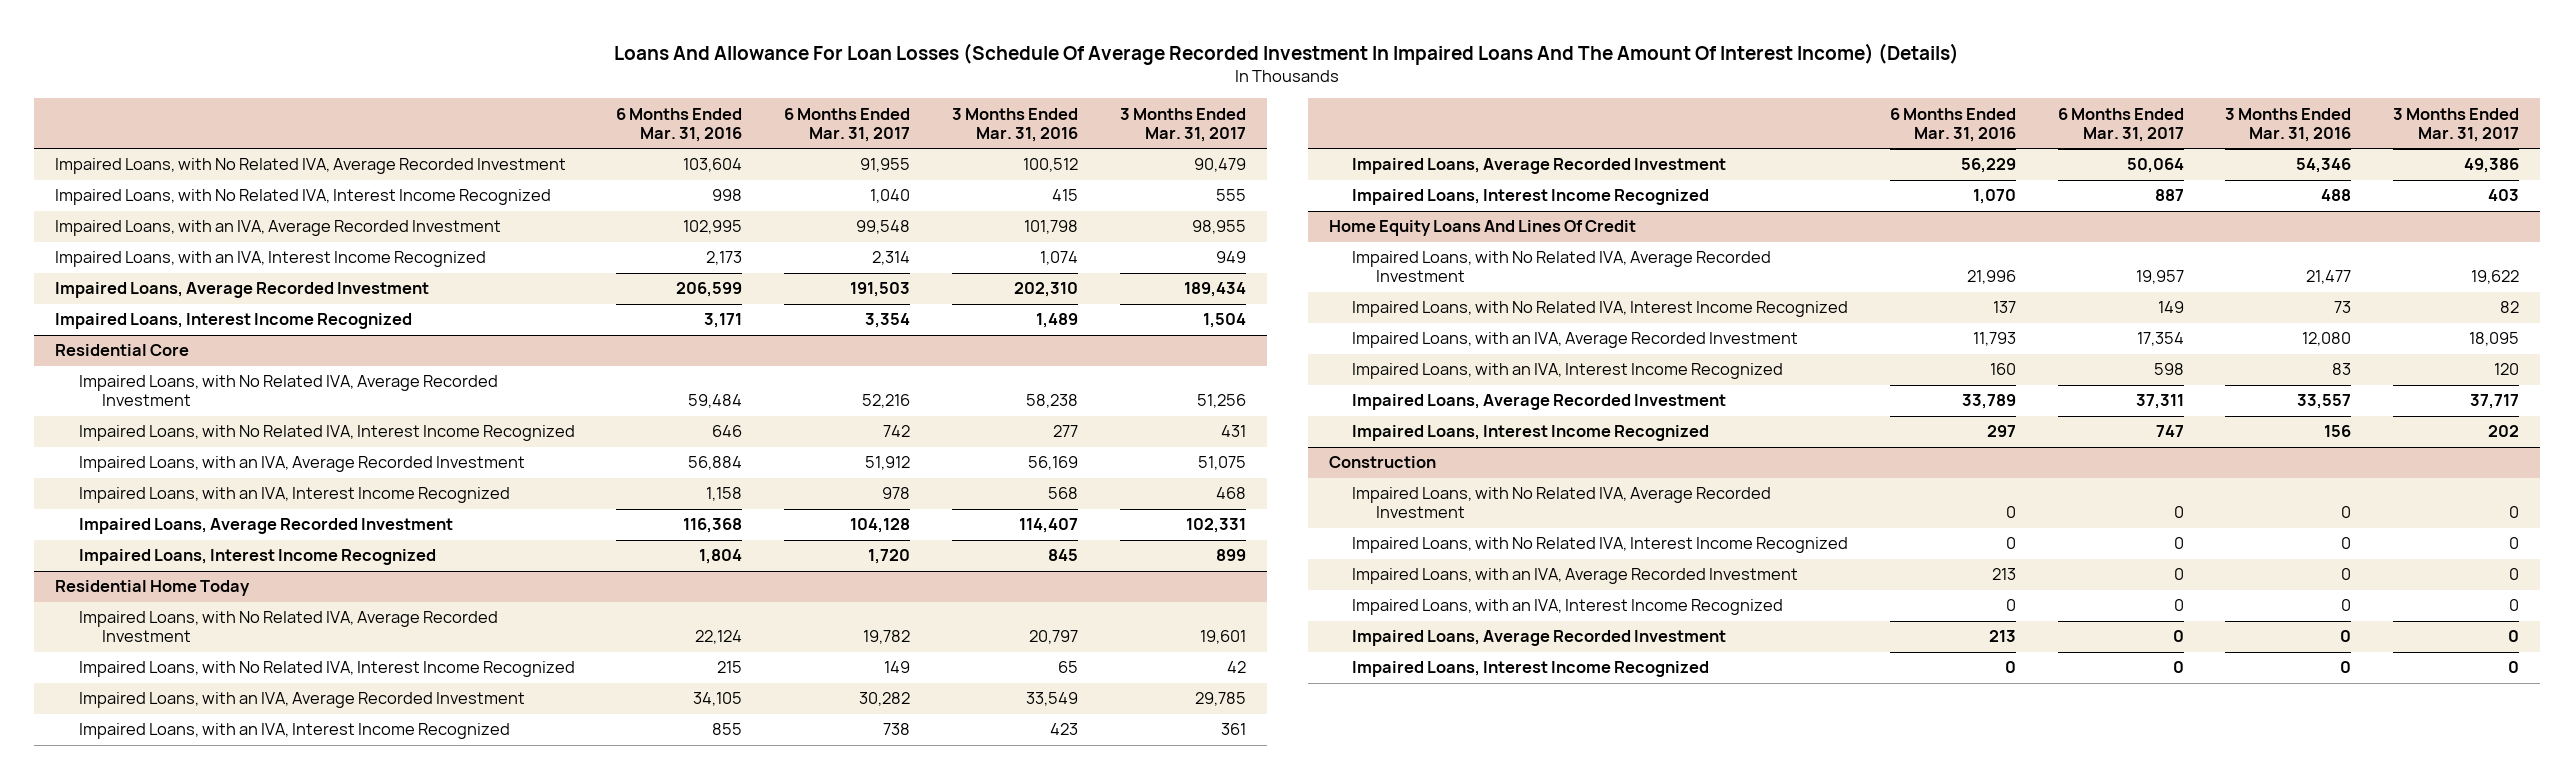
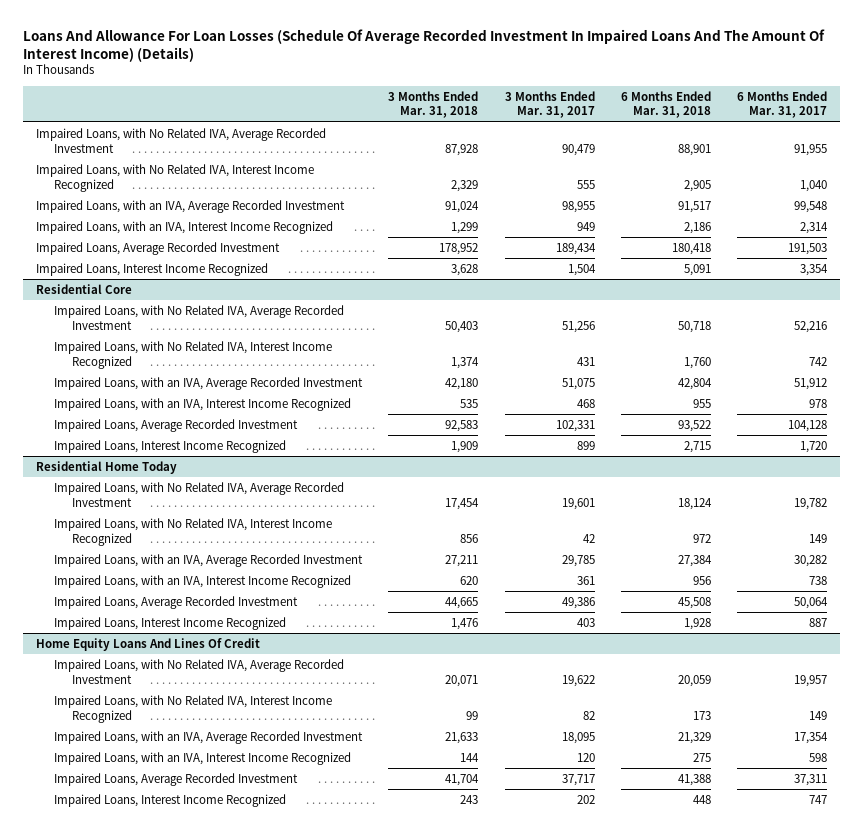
- | 6 Months Ended Mar. 31, 2016 | 6 Months Ended Mar. 31, 2017 | 3 Months Ended Mar. 31, 2016 | 3 Months Ended Mar. 31, 2017
+ | 3 Months Ended Mar. 31, 2018 | 3 Months Ended Mar. 31, 2017 | 6 Months Ended Mar. 31, 2018 | 6 Months Ended Mar. 31, 2017
- Construction
- Impaired Loans, with No Related IVA, Average Recorded Investment | 0 | 0 | 0 | 0
- Impaired Loans, with No Related IVA, Interest Income Recognized | 0 | 0 | 0 | 0
- Impaired Loans, with an IVA, Average Recorded Investment | 213 | 0 | 0 | 0
- Impaired Loans, with an IVA, Interest Income Recognized | 0 | 0 | 0 | 0
- Impaired Loans, Average Recorded Investment | 213 | 0 | 0 | 0
- Impaired Loans, Interest Income Recognized | 0 | 0 | 0 | 0

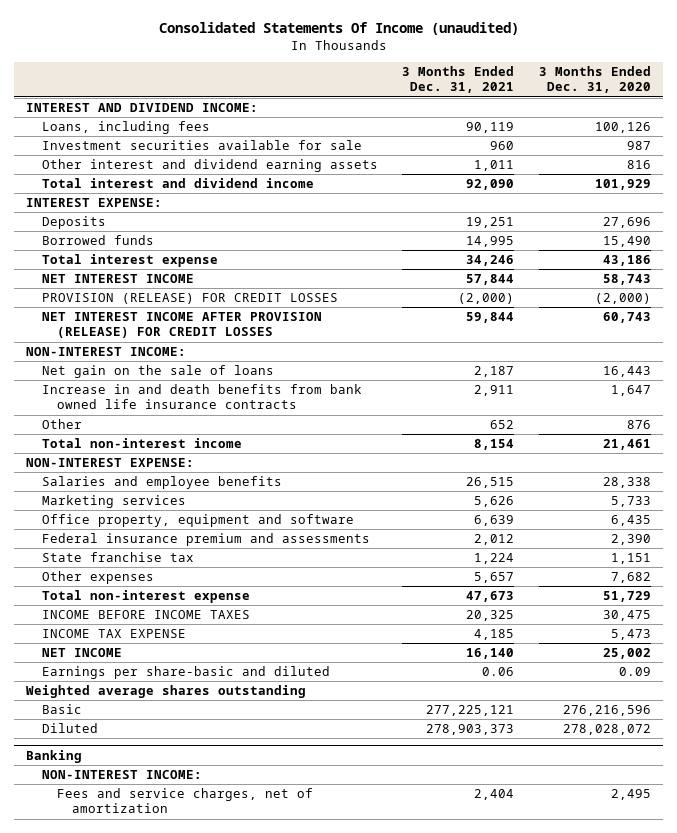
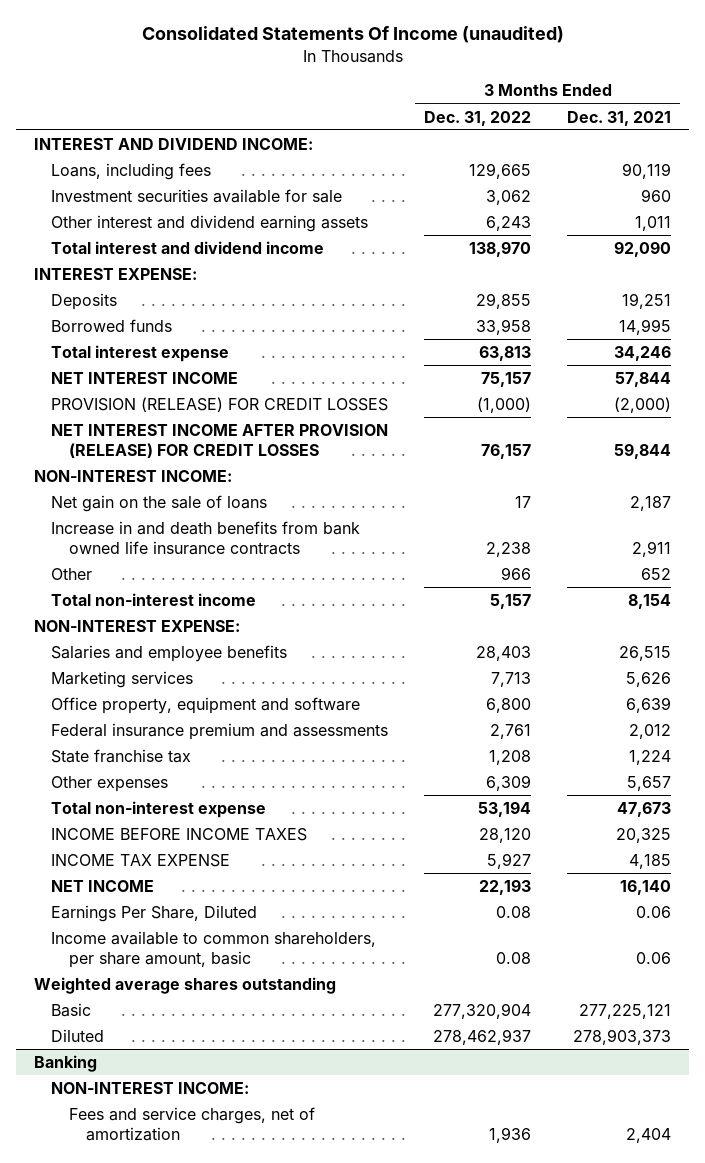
- | 3 Months Ended Dec. 31, 2021 | 3 Months Ended Dec. 31, 2020
+ | 3 Months Ended Dec. 31, 2022 | 3 Months Ended Dec. 31, 2021
- Earnings per share-basic and diluted | 0.06 | 0.09
+ Earnings Per Share, Diluted | 0.08 | 0.06
+ Income available to common shareholders, per share amount, basic | 0.08 | 0.06

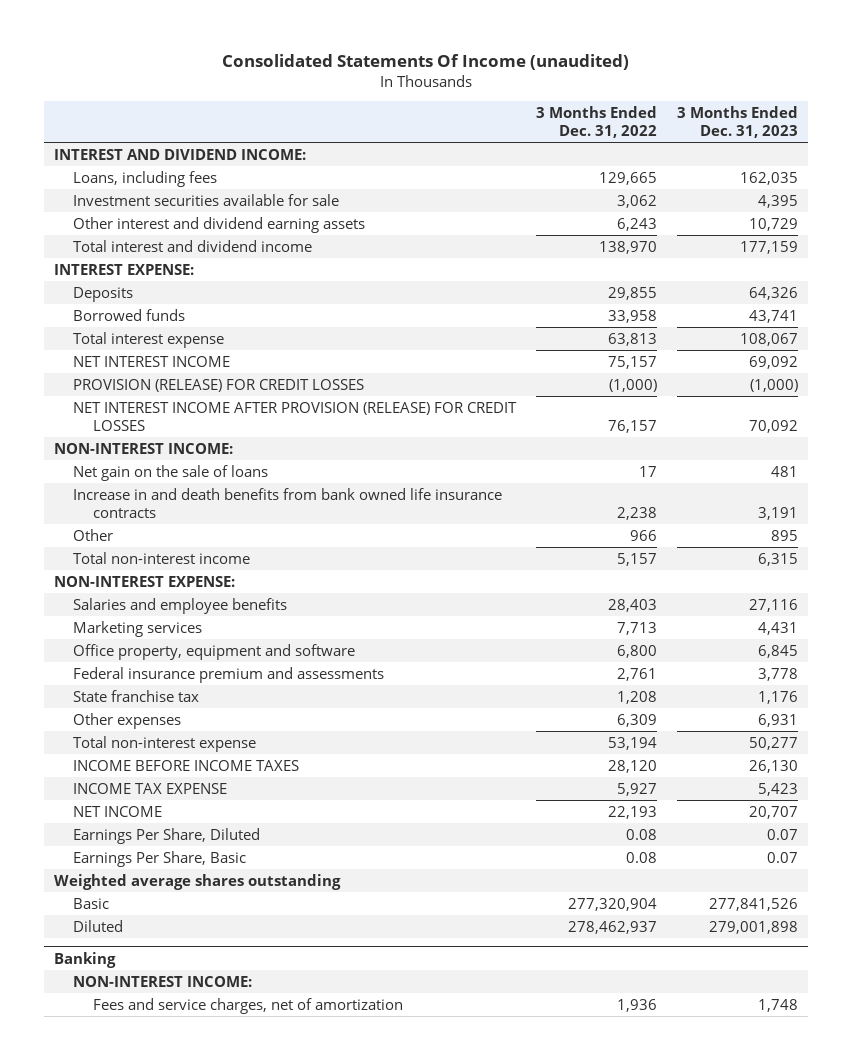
- | 3 Months Ended Dec. 31, 2022 | 3 Months Ended Dec. 31, 2021
+ | 3 Months Ended Dec. 31, 2022 | 3 Months Ended Dec. 31, 2023
- Income available to common shareholders, per share amount, basic | 0.08 | 0.06
+ Earnings Per Share, Basic | 0.08 | 0.07

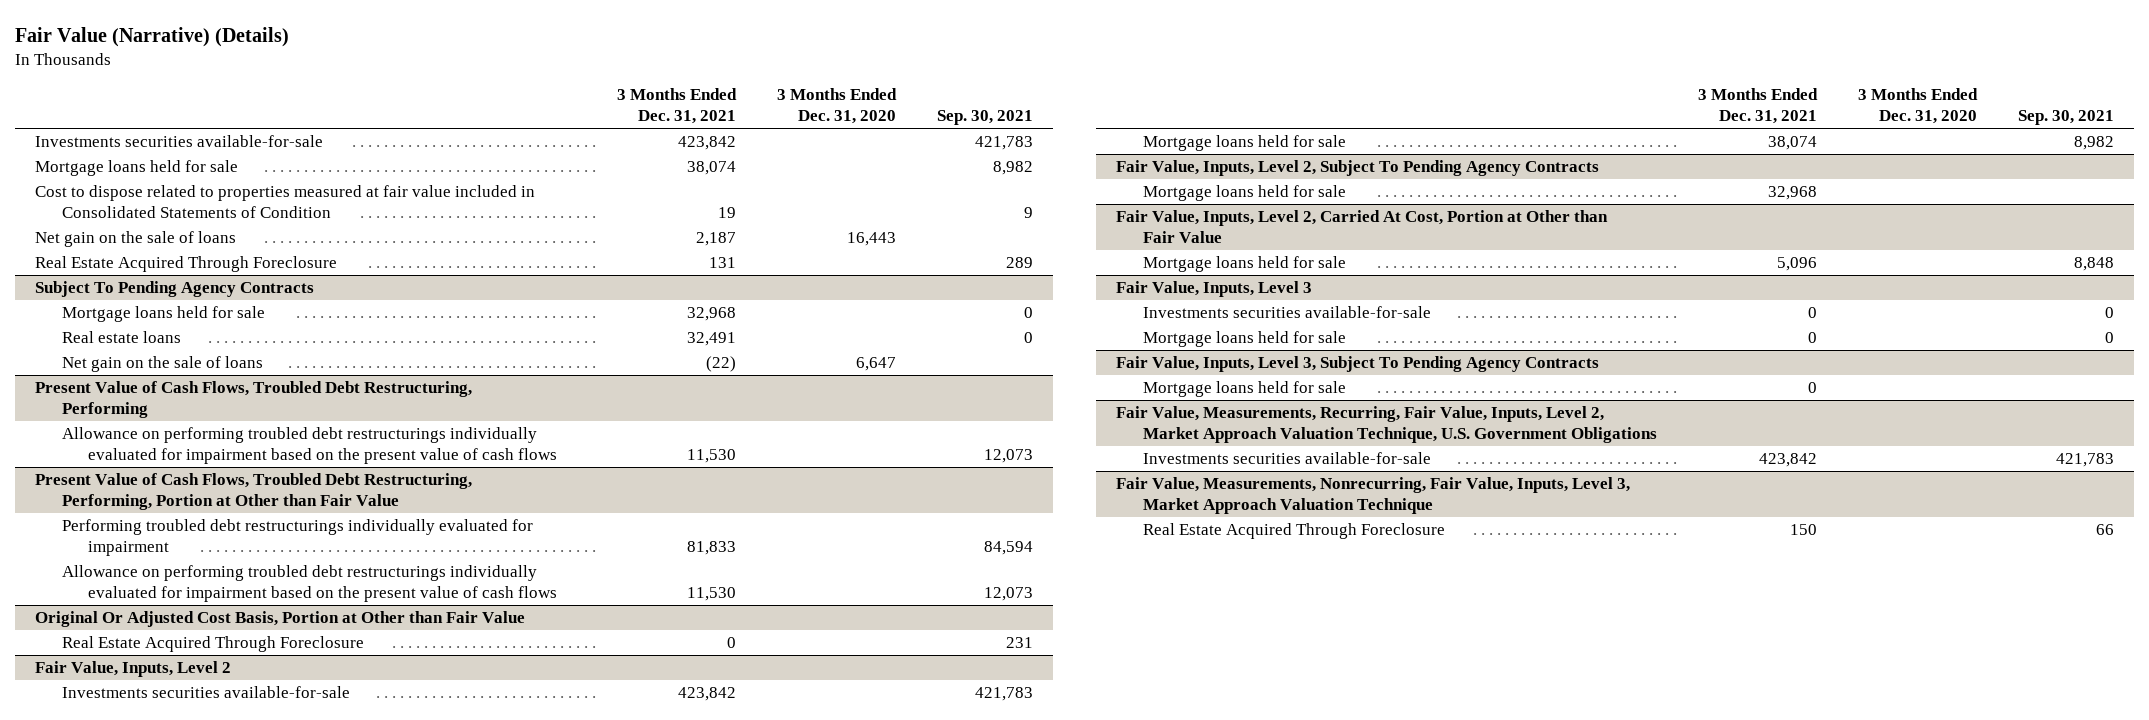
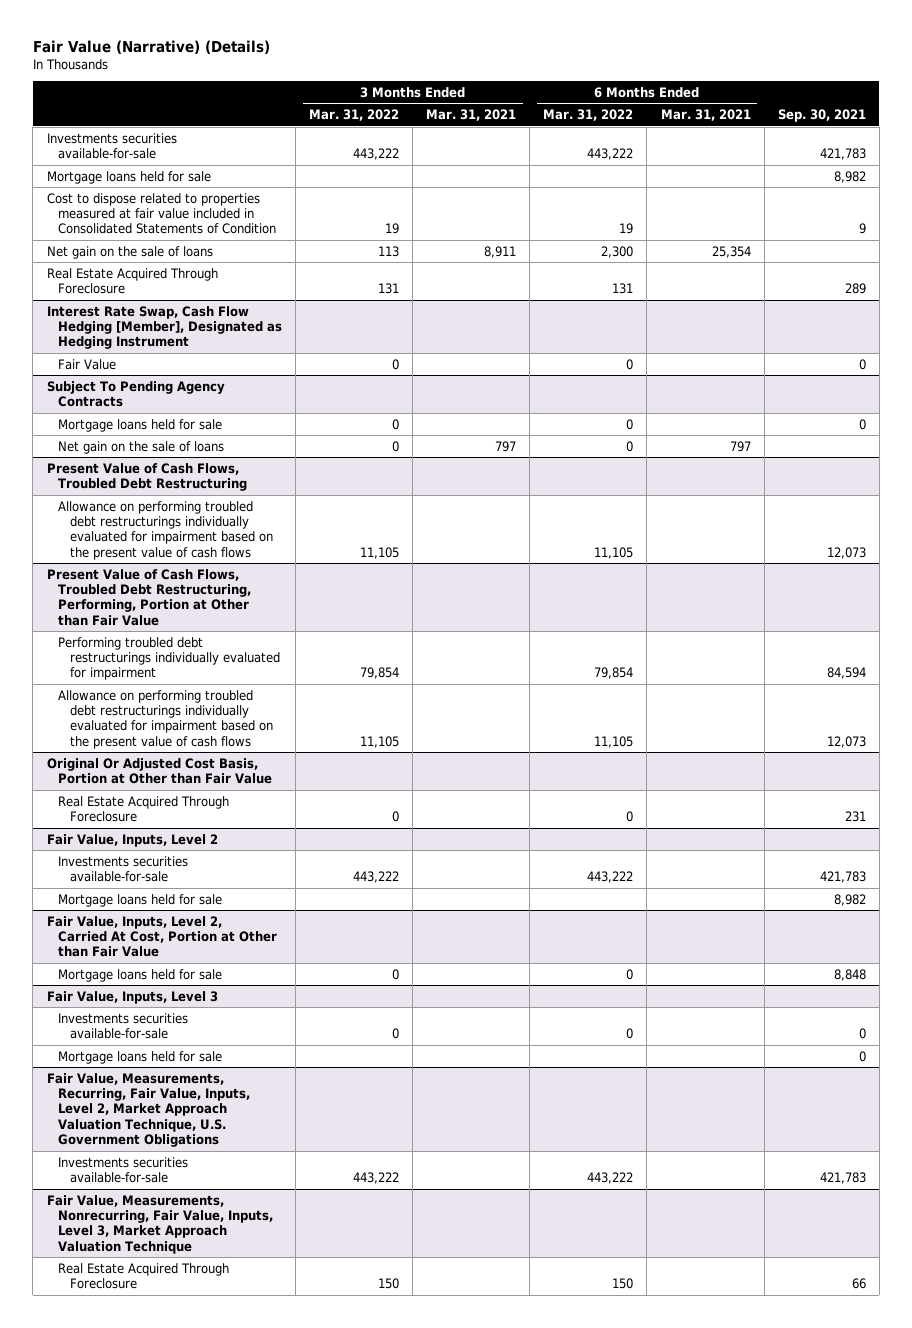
- | 3 Months Ended Dec. 31, 2021 | 3 Months Ended Dec. 31, 2020 | Sep. 30, 2021
+ | 3 Months Ended Mar. 31, 2022 | 3 Months Ended Mar. 31, 2021 | 6 Months Ended Mar. 31, 2022 | 6 Months Ended Mar. 31, 2021 | Sep. 30, 2021
+ Interest Rate Swap, Cash Flow Hedging [Member], Designated as Hedging Instrument
+ Fair Value | 0 | | 0 | | 0
@ Subject To Pending Agency Contracts
- Real estate loans | 32,491 | | 0
- Present Value of Cash Flows, Troubled Debt Restructuring, Performing
+ Present Value of Cash Flows, Troubled Debt Restructuring
- Fair Value, Inputs, Level 2, Subject To Pending Agency Contracts
- Mortgage loans held for sale | 32,968 | |
- Fair Value, Inputs, Level 3, Subject To Pending Agency Contracts
- Mortgage loans held for sale | 0 | |

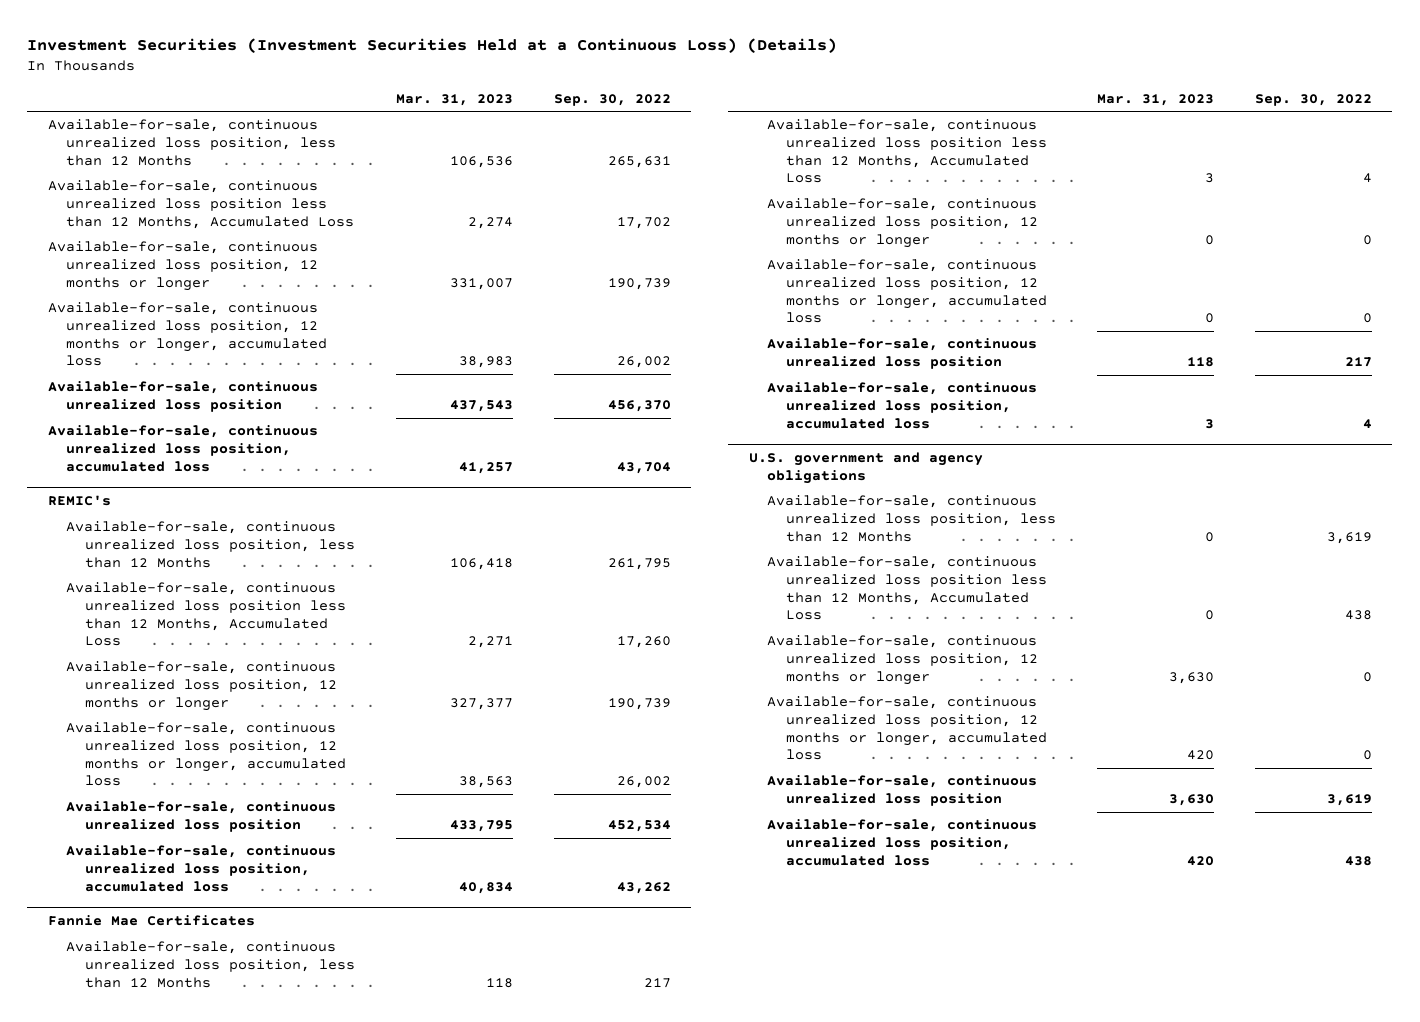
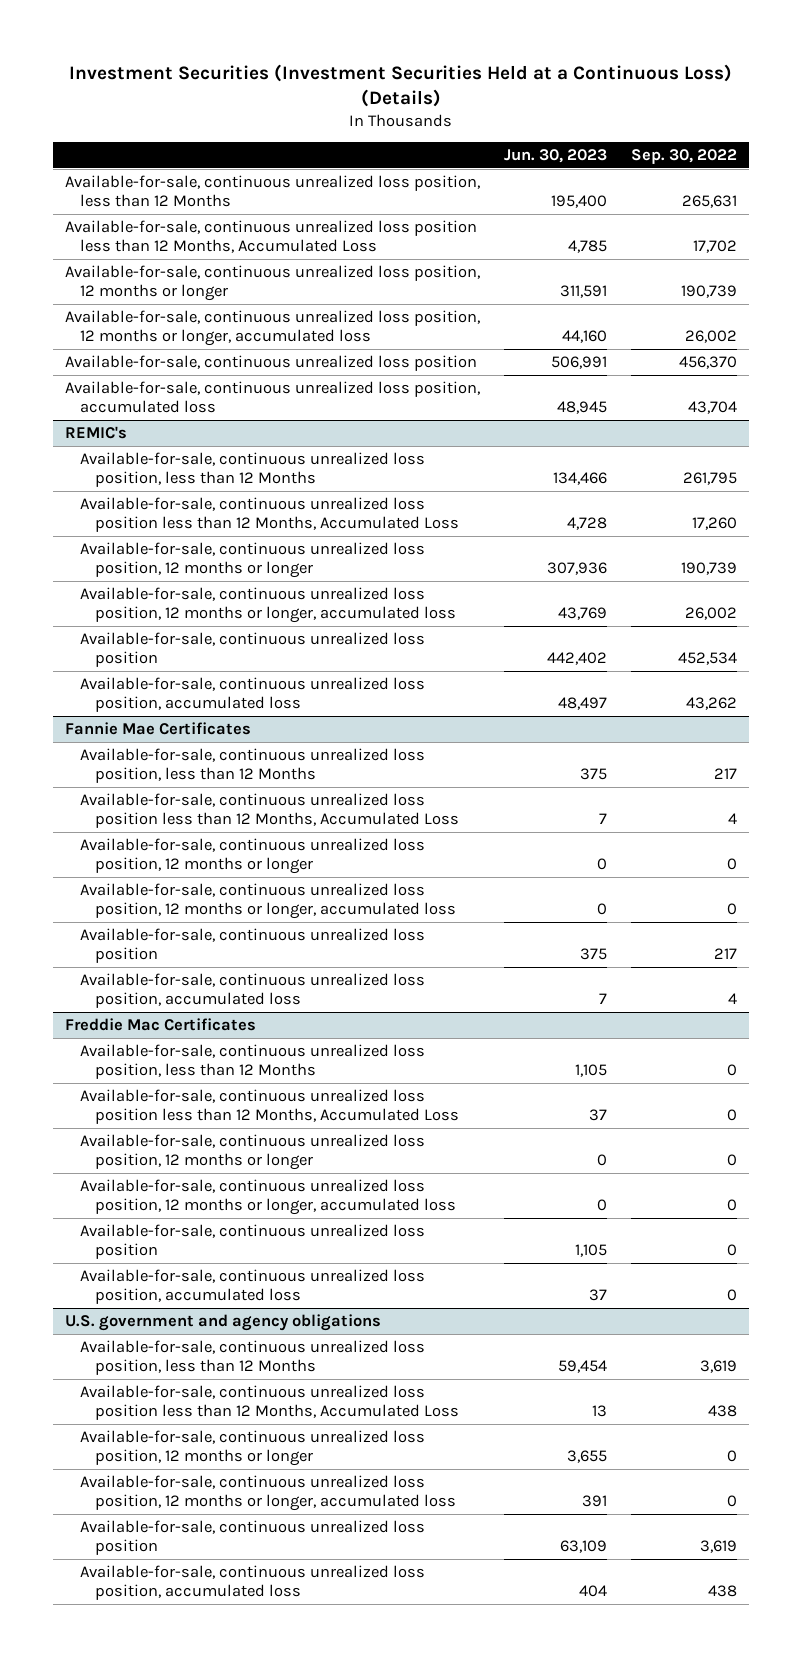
- | Mar. 31, 2023 | Sep. 30, 2022
+ | Jun. 30, 2023 | Sep. 30, 2022
+ Freddie Mac Certificates
+ Available-for-sale, continuous unrealized loss position, less than 12 Months | 1,105 | 0
+ Available-for-sale, continuous unrealized loss position less than 12 Months, Accumulated Loss | 37 | 0
+ Available-for-sale, continuous unrealized loss position, 12 months or longer | 0 | 0
+ Available-for-sale, continuous unrealized loss position, 12 months or longer, accumulated loss | 0 | 0
+ Available-for-sale, continuous unrealized loss position | 1,105 | 0
+ Available-for-sale, continuous unrealized loss position, accumulated loss | 37 | 0

